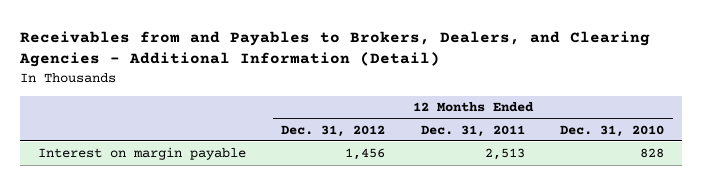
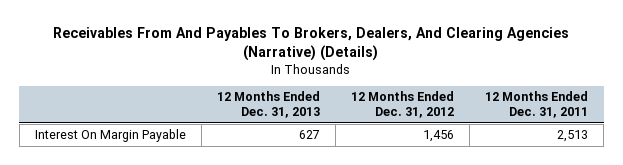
- Receivables from and Payables to Brokers, Dealers, and Clearing Agencies - Additional Information (Detail)
+ Receivables From And Payables To Brokers, Dealers, And Clearing Agencies (Narrative) (Details)
- | 12 Months Ended Dec. 31, 2012 | 12 Months Ended Dec. 31, 2011 | 12 Months Ended Dec. 31, 2010
+ | 12 Months Ended Dec. 31, 2013 | 12 Months Ended Dec. 31, 2012 | 12 Months Ended Dec. 31, 2011
- Interest on margin payable | 1,456 | 2,513 | 828
+ Interest On Margin Payable | 627 | 1,456 | 2,513

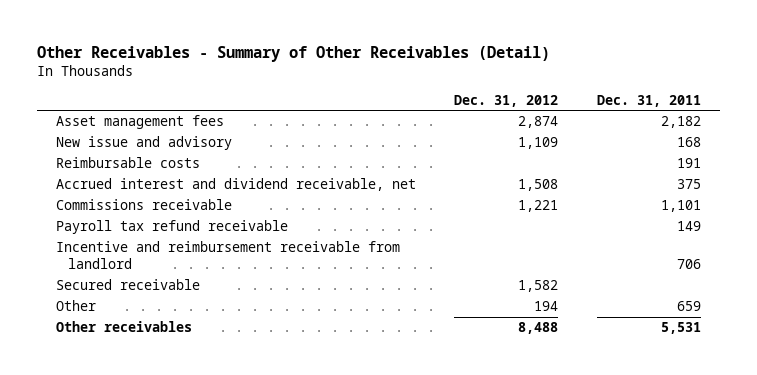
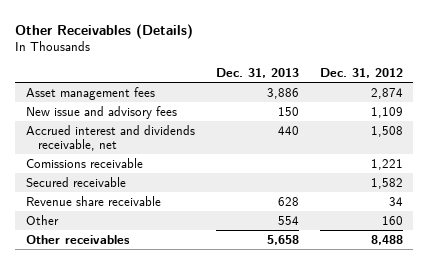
- Other Receivables - Summary of Other Receivables (Detail)
+ Other Receivables (Details)
- | Dec. 31, 2012 | Dec. 31, 2011
+ | Dec. 31, 2013 | Dec. 31, 2012
- New issue and advisory | 1,109 | 168
- Reimbursable costs | | 191
- Accrued interest and dividend receivable, net | 1,508 | 375
- Commissions receivable | 1,221 | 1,101
- Payroll tax refund receivable | | 149
- Incentive and reimbursement receivable from landlord | | 706
+ New issue and advisory fees | 150 | 1,109
+ Accrued interest and dividends receivable, net | 440 | 1,508
+ Comissions receivable | | 1,221
- Other | 194 | 659
+ Revenue share receivable | 628 | 34
+ Other | 554 | 160

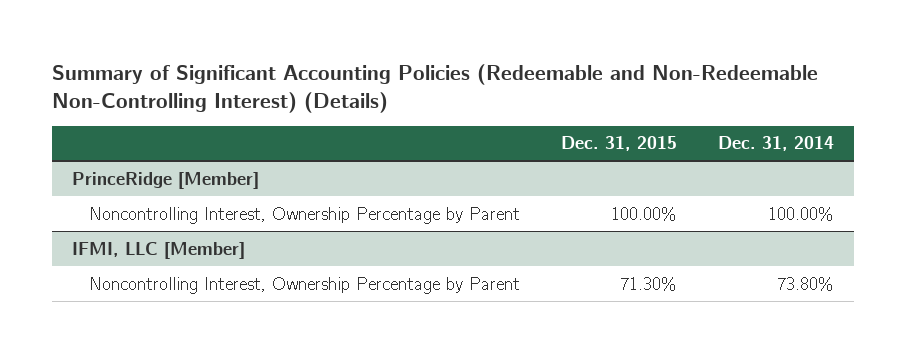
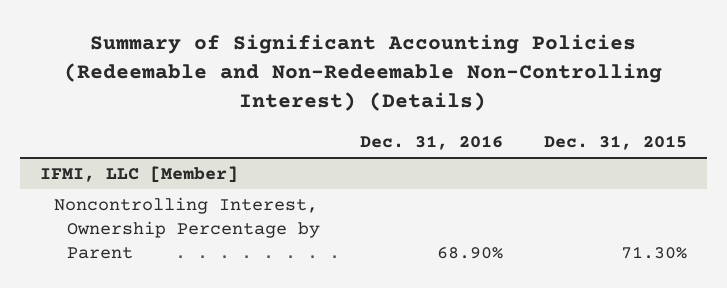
- | Dec. 31, 2015 | Dec. 31, 2014
+ | Dec. 31, 2016 | Dec. 31, 2015
- PrinceRidge [Member]
- Noncontrolling Interest, Ownership Percentage by Parent | 100.00% | 100.00%

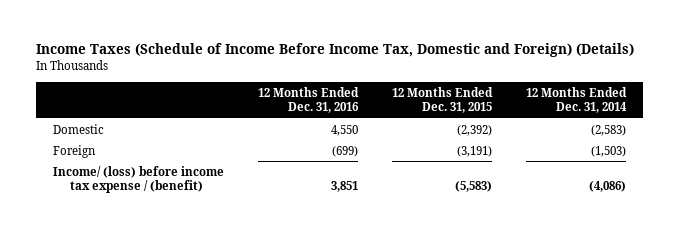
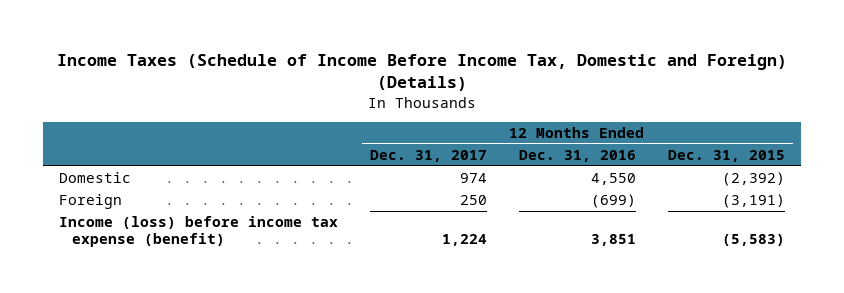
- | 12 Months Ended Dec. 31, 2016 | 12 Months Ended Dec. 31, 2015 | 12 Months Ended Dec. 31, 2014
+ | 12 Months Ended Dec. 31, 2017 | 12 Months Ended Dec. 31, 2016 | 12 Months Ended Dec. 31, 2015
- Income/ (loss) before income tax expense / (benefit) | 3,851 | (5,583) | (4,086)
+ Income (loss) before income tax expense (benefit) | 1,224 | 3,851 | (5,583)

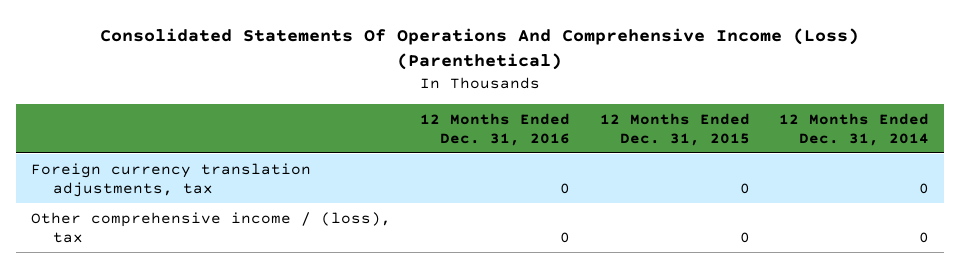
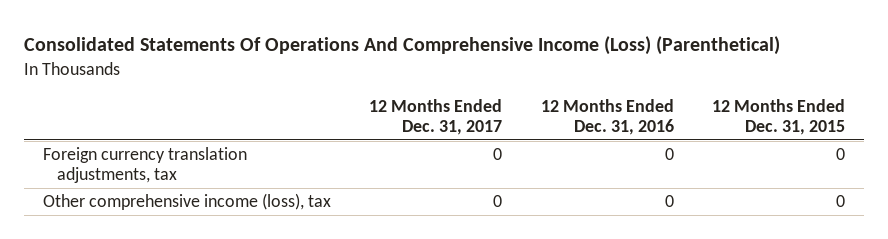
- | 12 Months Ended Dec. 31, 2016 | 12 Months Ended Dec. 31, 2015 | 12 Months Ended Dec. 31, 2014
+ | 12 Months Ended Dec. 31, 2017 | 12 Months Ended Dec. 31, 2016 | 12 Months Ended Dec. 31, 2015
- Other comprehensive income / (loss), tax | 0 | 0 | 0
+ Other comprehensive income (loss), tax | 0 | 0 | 0

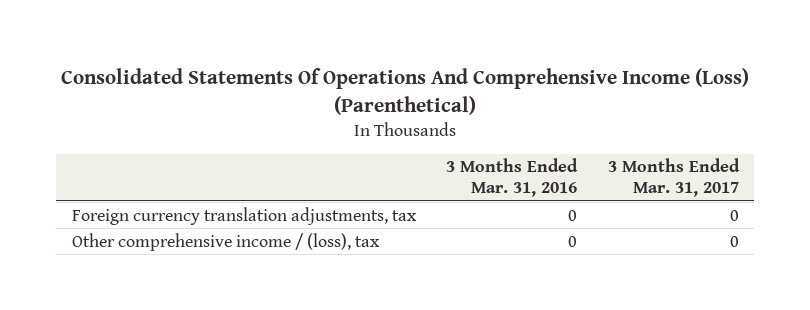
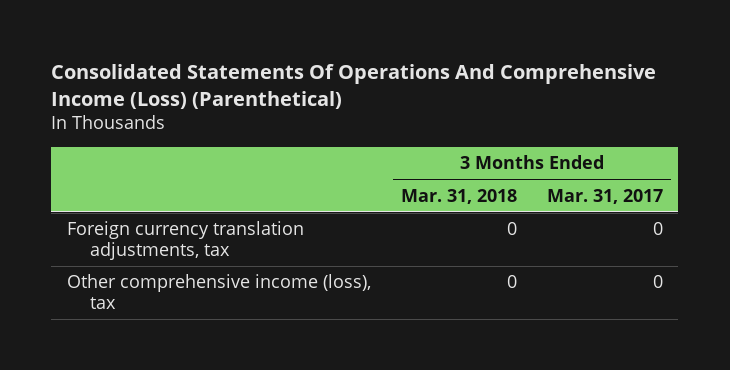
- | 3 Months Ended Mar. 31, 2016 | 3 Months Ended Mar. 31, 2017
+ | 3 Months Ended Mar. 31, 2018 | 3 Months Ended Mar. 31, 2017
- Other comprehensive income / (loss), tax | 0 | 0
+ Other comprehensive income (loss), tax | 0 | 0

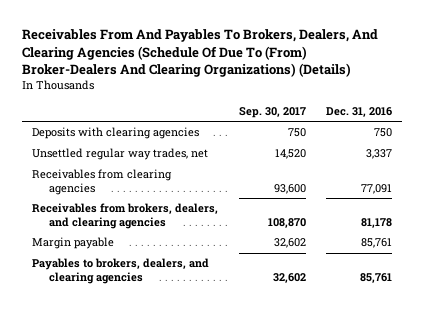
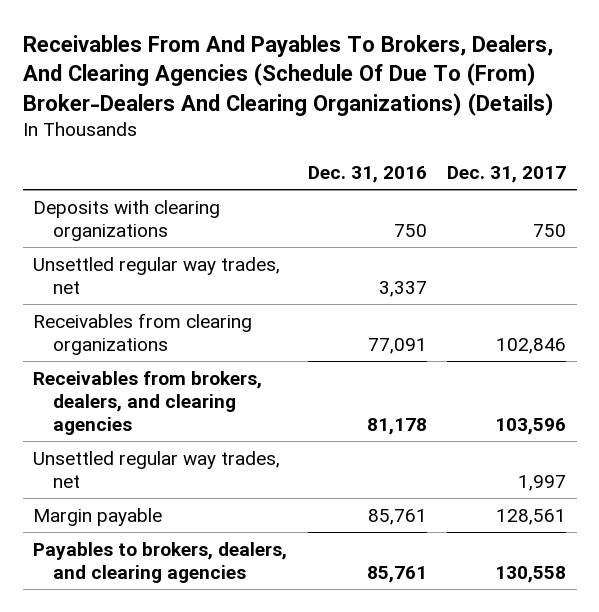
- | Sep. 30, 2017 | Dec. 31, 2016
+ | Dec. 31, 2016 | Dec. 31, 2017
- Deposits with clearing agencies | 750 | 750
+ Deposits with clearing organizations | 750 | 750
- Receivables from clearing agencies | 93,600 | 77,091
+ Receivables from clearing organizations | 77,091 | 102,846
+ Unsettled regular way trades, net | | 1,997

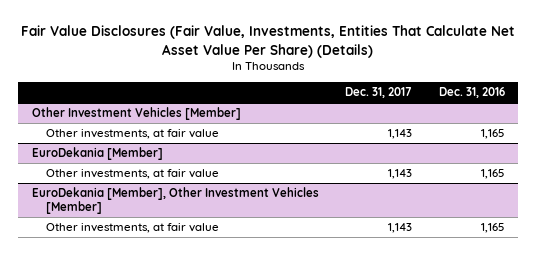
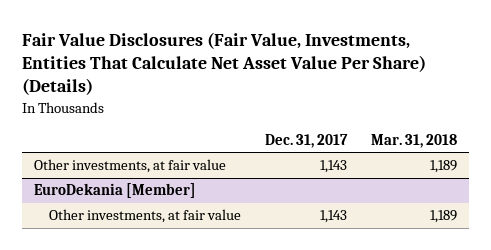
- | Dec. 31, 2017 | Dec. 31, 2016
+ | Dec. 31, 2017 | Mar. 31, 2018
- Other Investment Vehicles [Member]
- EuroDekania [Member], Other Investment Vehicles [Member]
- Other investments, at fair value | 1,143 | 1,165

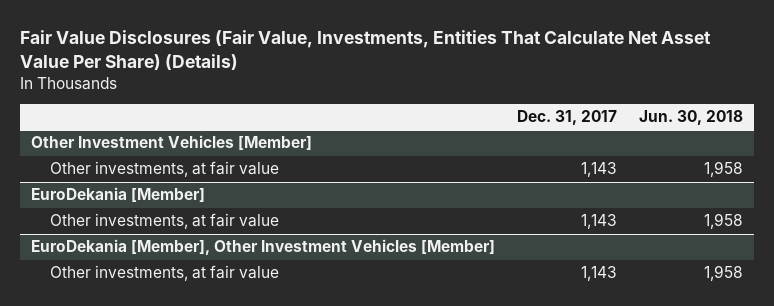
- | Dec. 31, 2017 | Mar. 31, 2018
+ | Dec. 31, 2017 | Jun. 30, 2018
+ Other Investment Vehicles [Member]
+ EuroDekania [Member], Other Investment Vehicles [Member]
+ Other investments, at fair value | 1,143 | 1,958

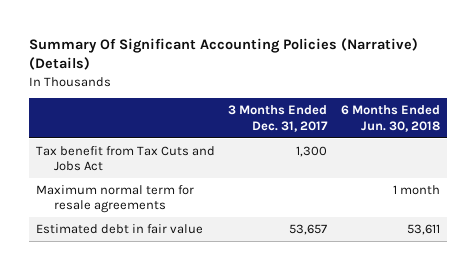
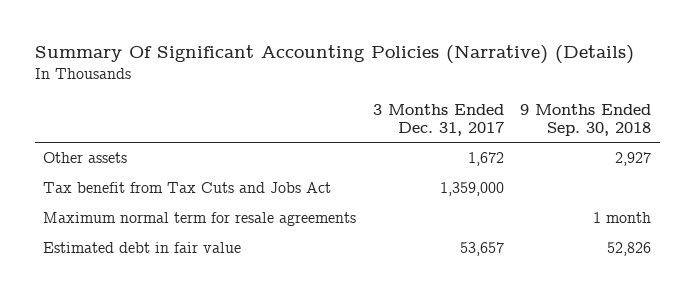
- | 3 Months Ended Dec. 31, 2017 | 6 Months Ended Jun. 30, 2018
+ | 3 Months Ended Dec. 31, 2017 | 9 Months Ended Sep. 30, 2018
- Tax benefit from Tax Cuts and Jobs Act | 1,300 |
+ Other assets | 1,672 | 2,927
+ Tax benefit from Tax Cuts and Jobs Act | 1,359,000 |

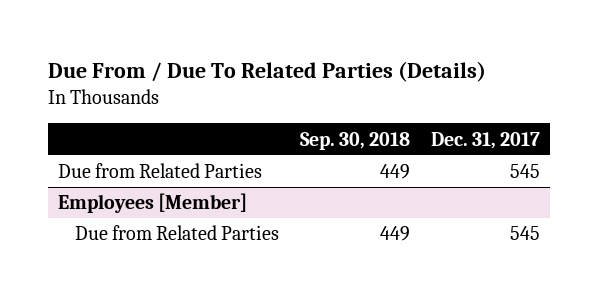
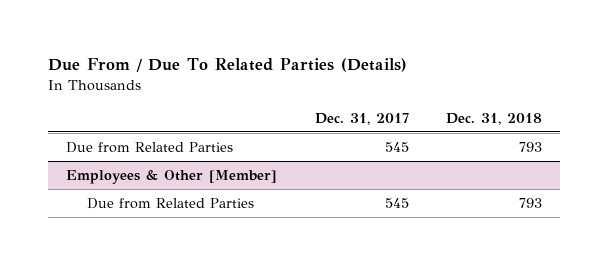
- | Sep. 30, 2018 | Dec. 31, 2017
+ | Dec. 31, 2017 | Dec. 31, 2018
- Employees [Member]
+ Employees & Other [Member]

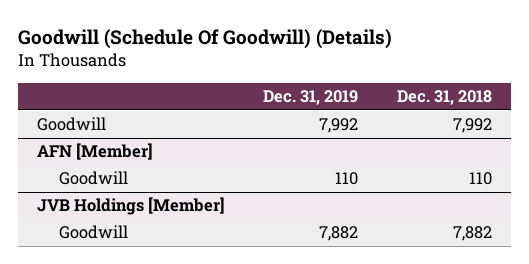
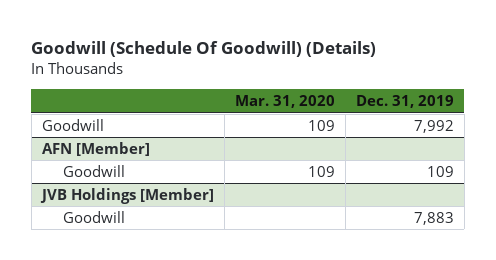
- | Dec. 31, 2019 | Dec. 31, 2018
+ | Mar. 31, 2020 | Dec. 31, 2019
@ AFN [Member]
- Goodwill | 110 | 110
+ Goodwill | 109 | 109
@ JVB Holdings [Member]
- Goodwill | 7,882 | 7,882
+ Goodwill | | 7,883

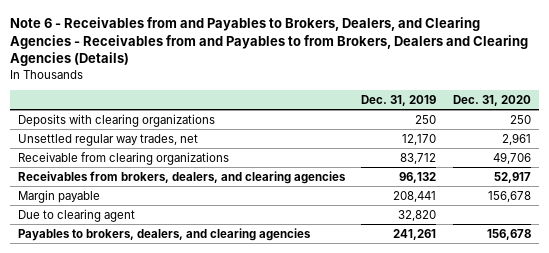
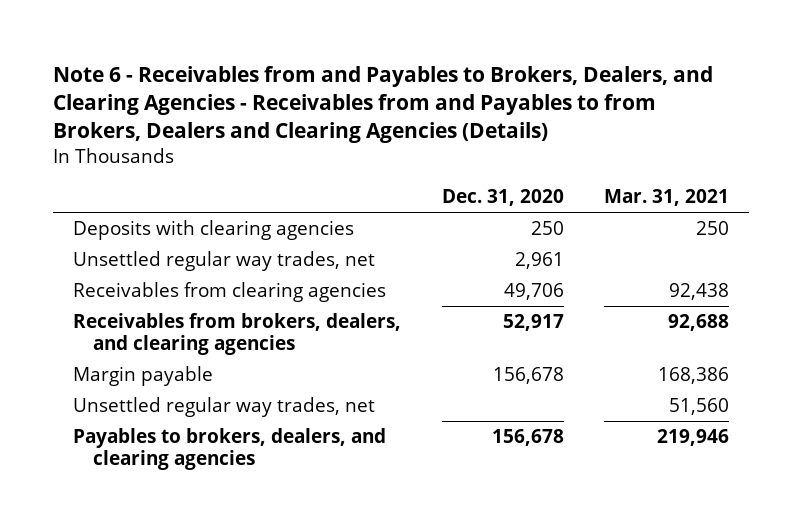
- | Dec. 31, 2019 | Dec. 31, 2020
+ | Dec. 31, 2020 | Mar. 31, 2021
- Deposits with clearing organizations | 250 | 250
+ Deposits with clearing agencies | 250 | 250
- Receivable from clearing organizations | 83,712 | 49,706
+ Receivables from clearing agencies | 49,706 | 92,438
- Due to clearing agent | 32,820 |
+ Unsettled regular way trades, net | | 51,560

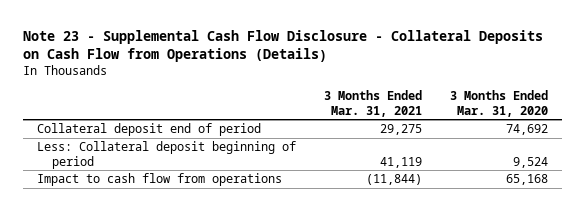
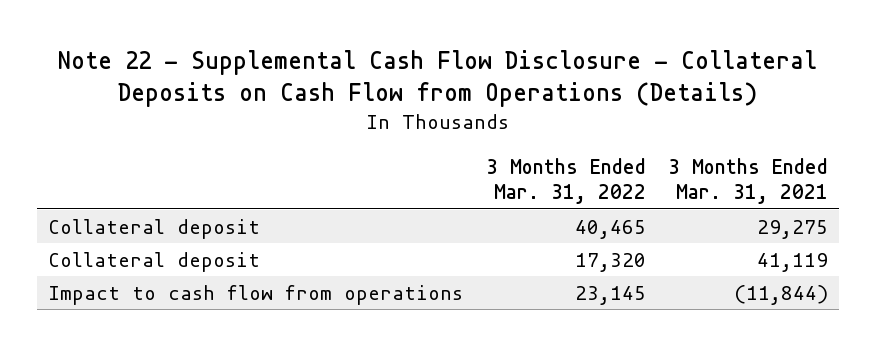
- Note 23 - Supplemental Cash Flow Disclosure - Collateral Deposits on Cash Flow from Operations (Details)
+ Note 22 - Supplemental Cash Flow Disclosure - Collateral Deposits on Cash Flow from Operations (Details)
- | 3 Months Ended Mar. 31, 2021 | 3 Months Ended Mar. 31, 2020
+ | 3 Months Ended Mar. 31, 2022 | 3 Months Ended Mar. 31, 2021
- Collateral deposit end of period | 29,275 | 74,692
- Less: Collateral deposit beginning of period | 41,119 | 9,524
+ Collateral deposit | 40,465 | 29,275
+ Collateral deposit | 17,320 | 41,119

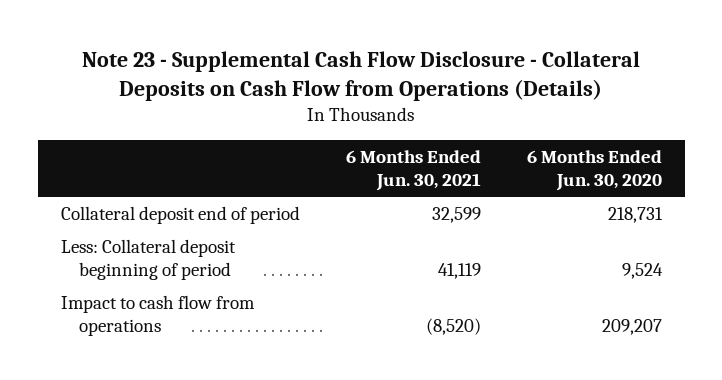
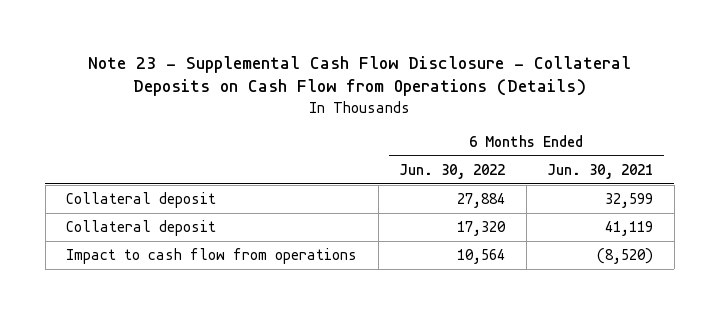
- | 6 Months Ended Jun. 30, 2021 | 6 Months Ended Jun. 30, 2020
+ | 6 Months Ended Jun. 30, 2022 | 6 Months Ended Jun. 30, 2021
- Collateral deposit end of period | 32,599 | 218,731
- Less: Collateral deposit beginning of period | 41,119 | 9,524
+ Collateral deposit | 27,884 | 32,599
+ Collateral deposit | 17,320 | 41,119

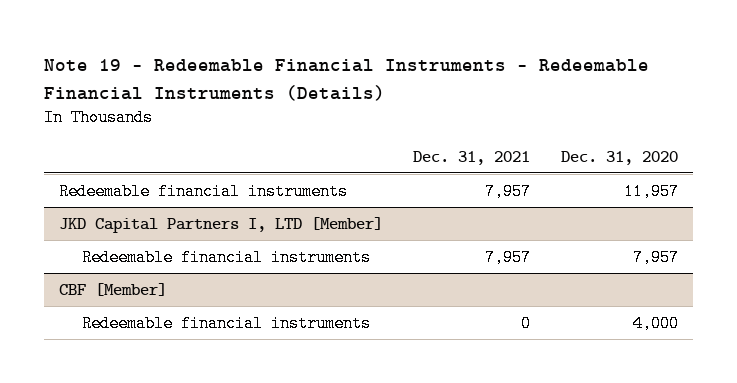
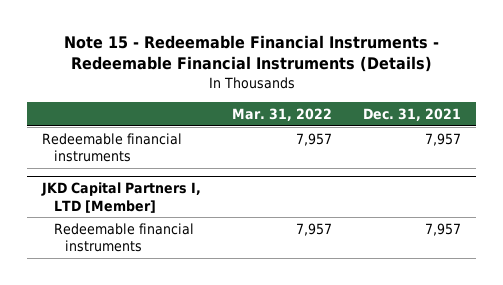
- Note 19 - Redeemable Financial Instruments - Redeemable Financial Instruments (Details)
+ Note 15 - Redeemable Financial Instruments - Redeemable Financial Instruments (Details)
- | Dec. 31, 2021 | Dec. 31, 2020
+ | Mar. 31, 2022 | Dec. 31, 2021
- CBF [Member]
- Redeemable financial instruments | 0 | 4,000

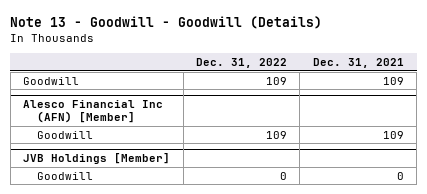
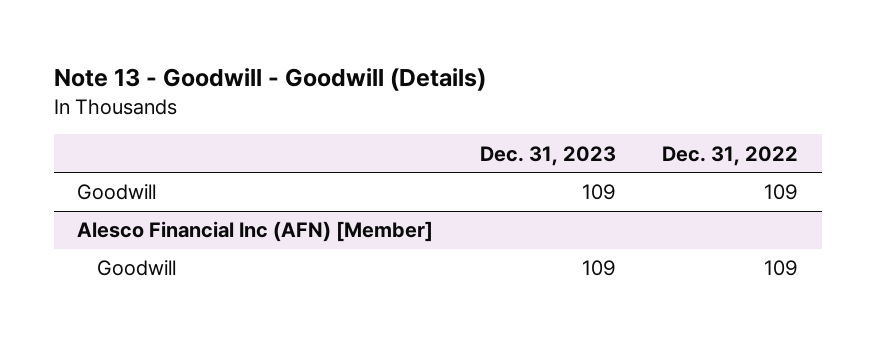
- | Dec. 31, 2022 | Dec. 31, 2021
+ | Dec. 31, 2023 | Dec. 31, 2022
- JVB Holdings [Member]
- Goodwill | 0 | 0

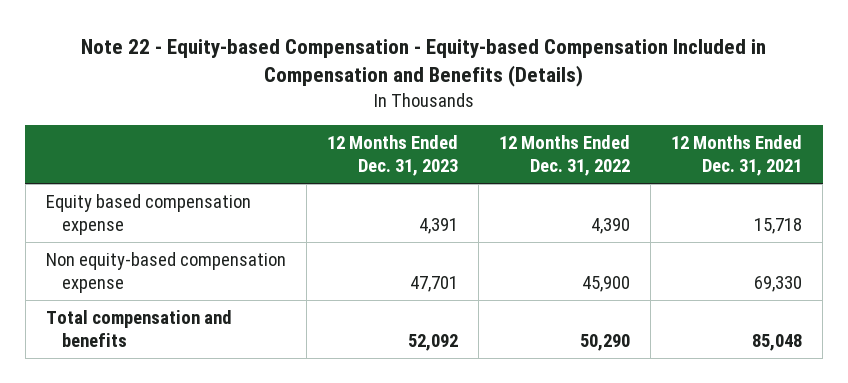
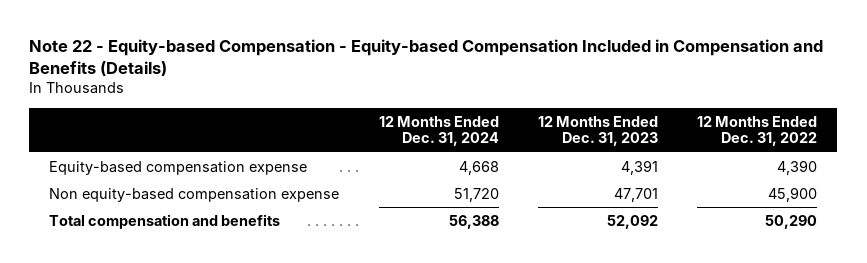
- | 12 Months Ended Dec. 31, 2023 | 12 Months Ended Dec. 31, 2022 | 12 Months Ended Dec. 31, 2021
+ | 12 Months Ended Dec. 31, 2024 | 12 Months Ended Dec. 31, 2023 | 12 Months Ended Dec. 31, 2022
- Equity based compensation expense | 4,391 | 4,390 | 15,718
+ Equity-based compensation expense | 4,668 | 4,391 | 4,390

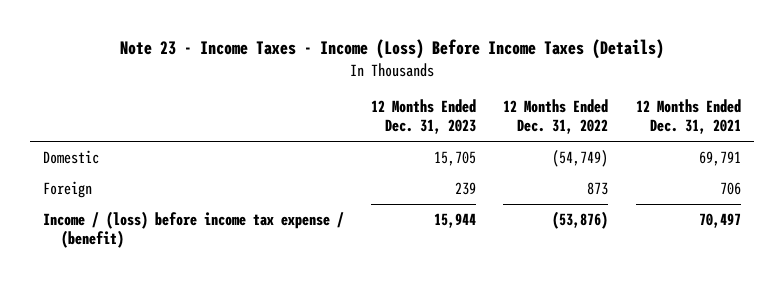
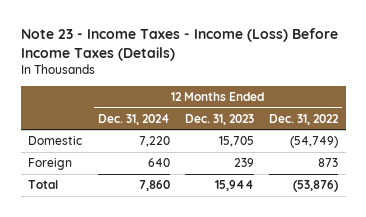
- | 12 Months Ended Dec. 31, 2023 | 12 Months Ended Dec. 31, 2022 | 12 Months Ended Dec. 31, 2021
+ | 12 Months Ended Dec. 31, 2024 | 12 Months Ended Dec. 31, 2023 | 12 Months Ended Dec. 31, 2022
- Income / (loss) before income tax expense / (benefit) | 15,944 | (53,876) | 70,497
+ Total | 7,860 | 15,944 | (53,876)

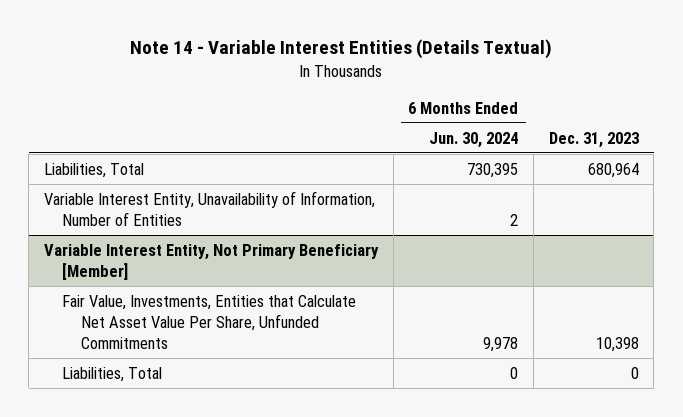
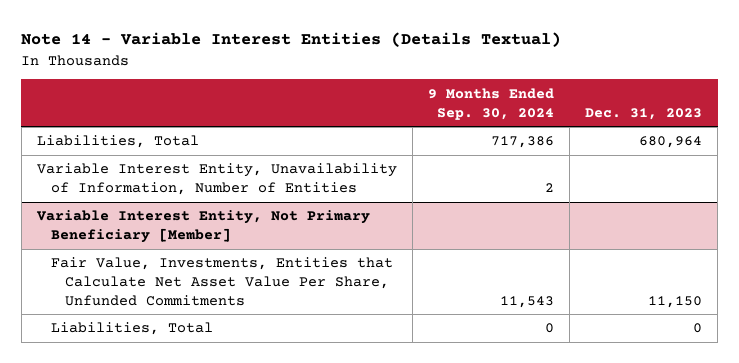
- | 6 Months Ended Jun. 30, 2024 | Dec. 31, 2023
+ | 9 Months Ended Sep. 30, 2024 | Dec. 31, 2023
@ Variable Interest Entity, Not Primary Beneficiary [Member]
- Fair Value, Investments, Entities that Calculate Net Asset Value Per Share, Unfunded Commitments | 9,978 | 10,398
+ Fair Value, Investments, Entities that Calculate Net Asset Value Per Share, Unfunded Commitments | 11,543 | 11,150

